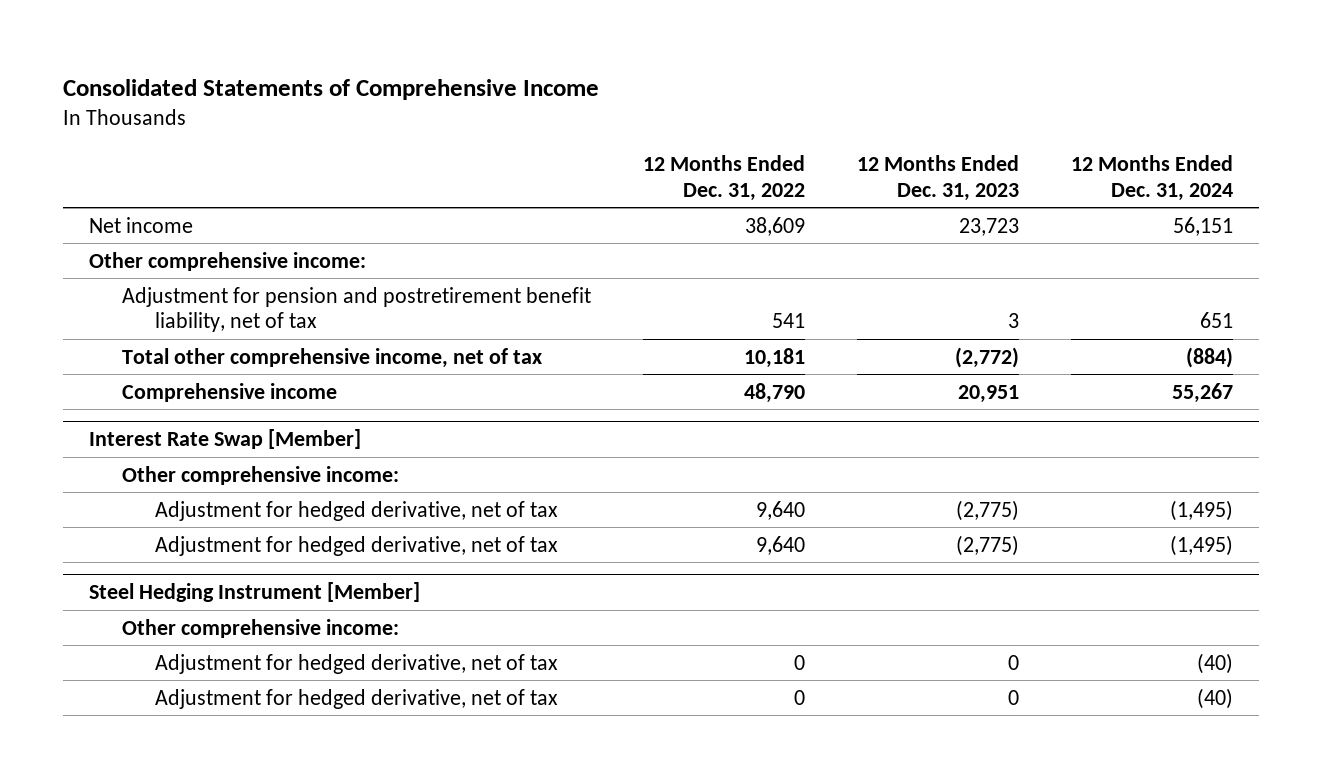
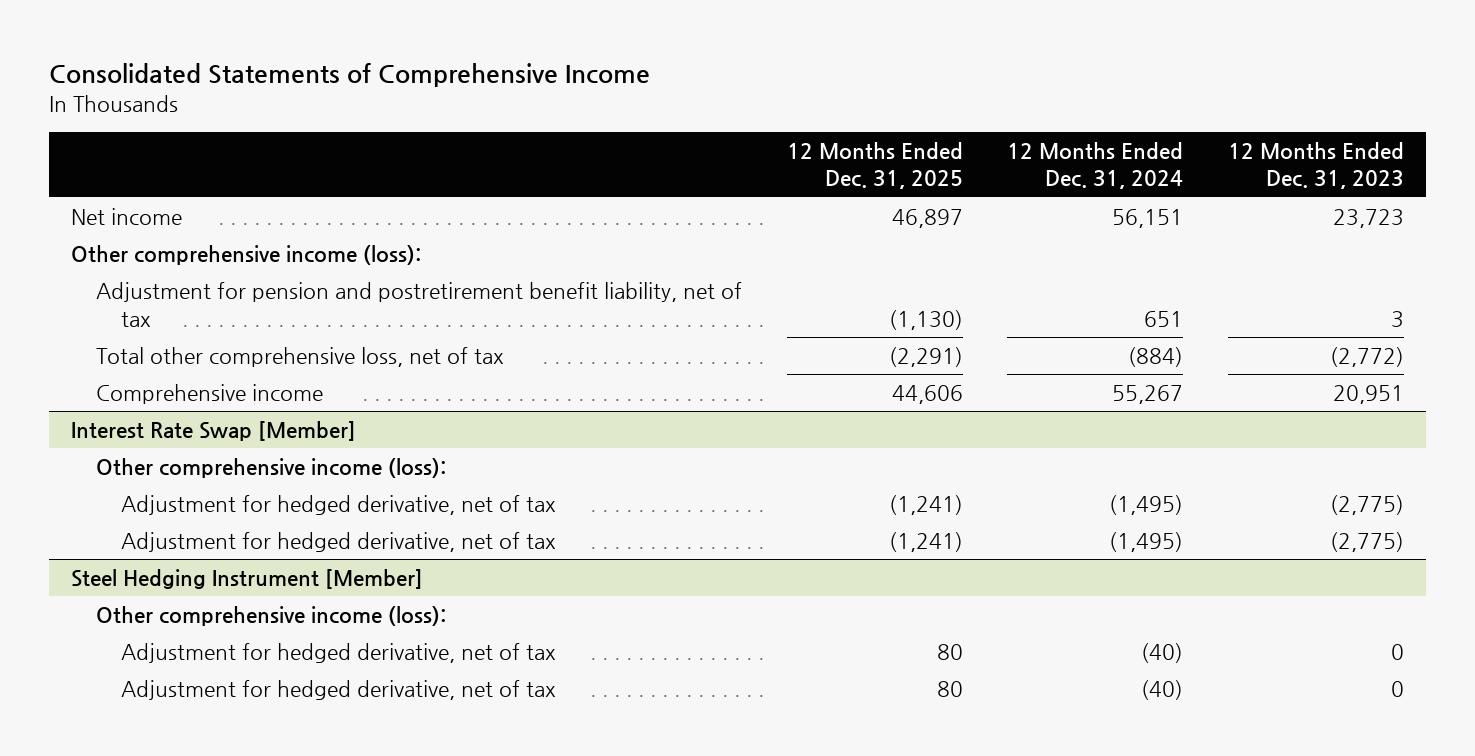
- | 12 Months Ended Dec. 31, 2022 | 12 Months Ended Dec. 31, 2023 | 12 Months Ended Dec. 31, 2024
+ | 12 Months Ended Dec. 31, 2025 | 12 Months Ended Dec. 31, 2024 | 12 Months Ended Dec. 31, 2023
- Other comprehensive income:
+ Other comprehensive income (loss):
- Total other comprehensive income, net of tax | 10,181 | (2,772) | (884)
+ Total other comprehensive loss, net of tax | (2,291) | (884) | (2,772)
@ Interest Rate Swap [Member]
- Other comprehensive income:
+ Other comprehensive income (loss):
@ Steel Hedging Instrument [Member]
- Other comprehensive income:
+ Other comprehensive income (loss):

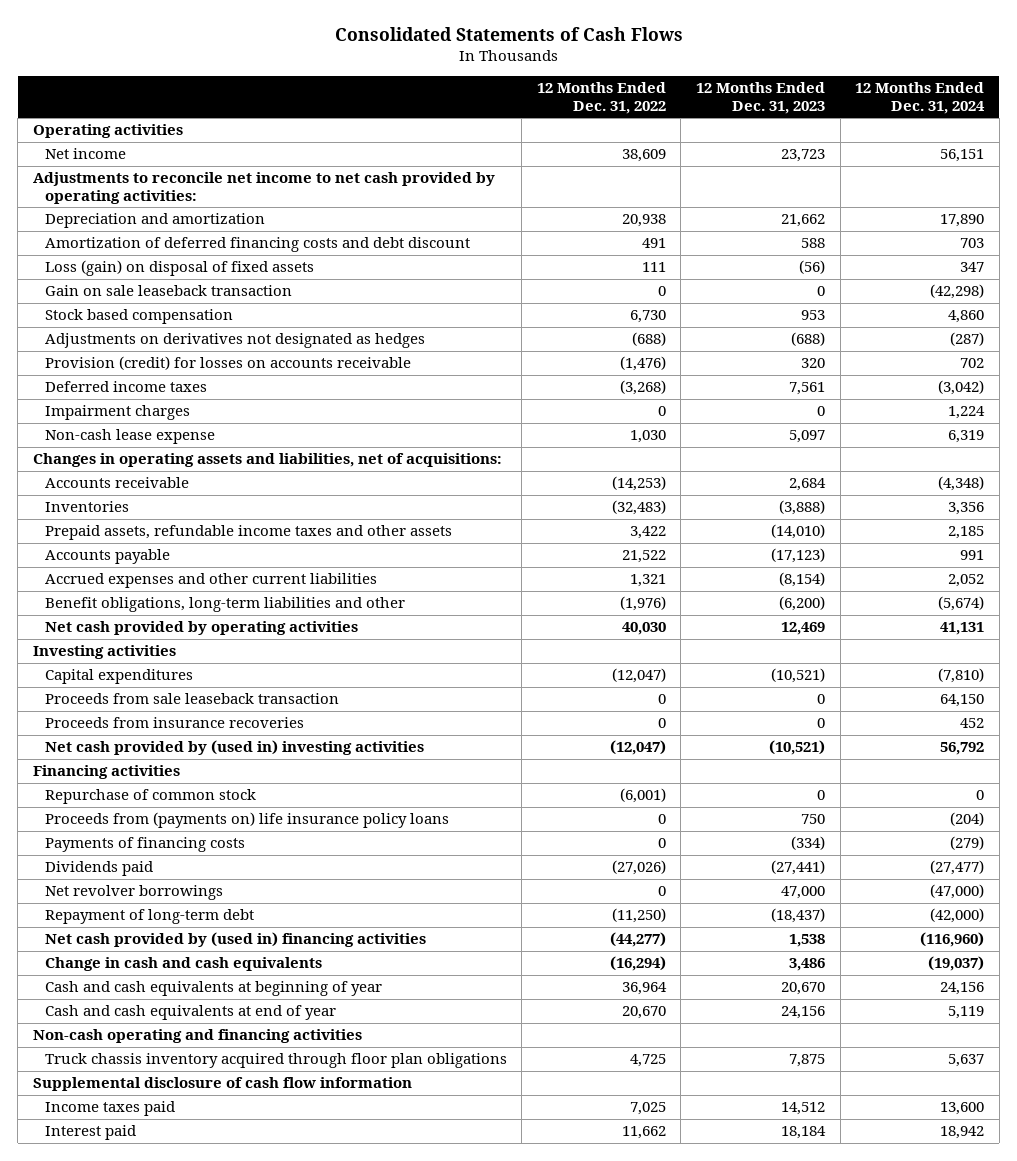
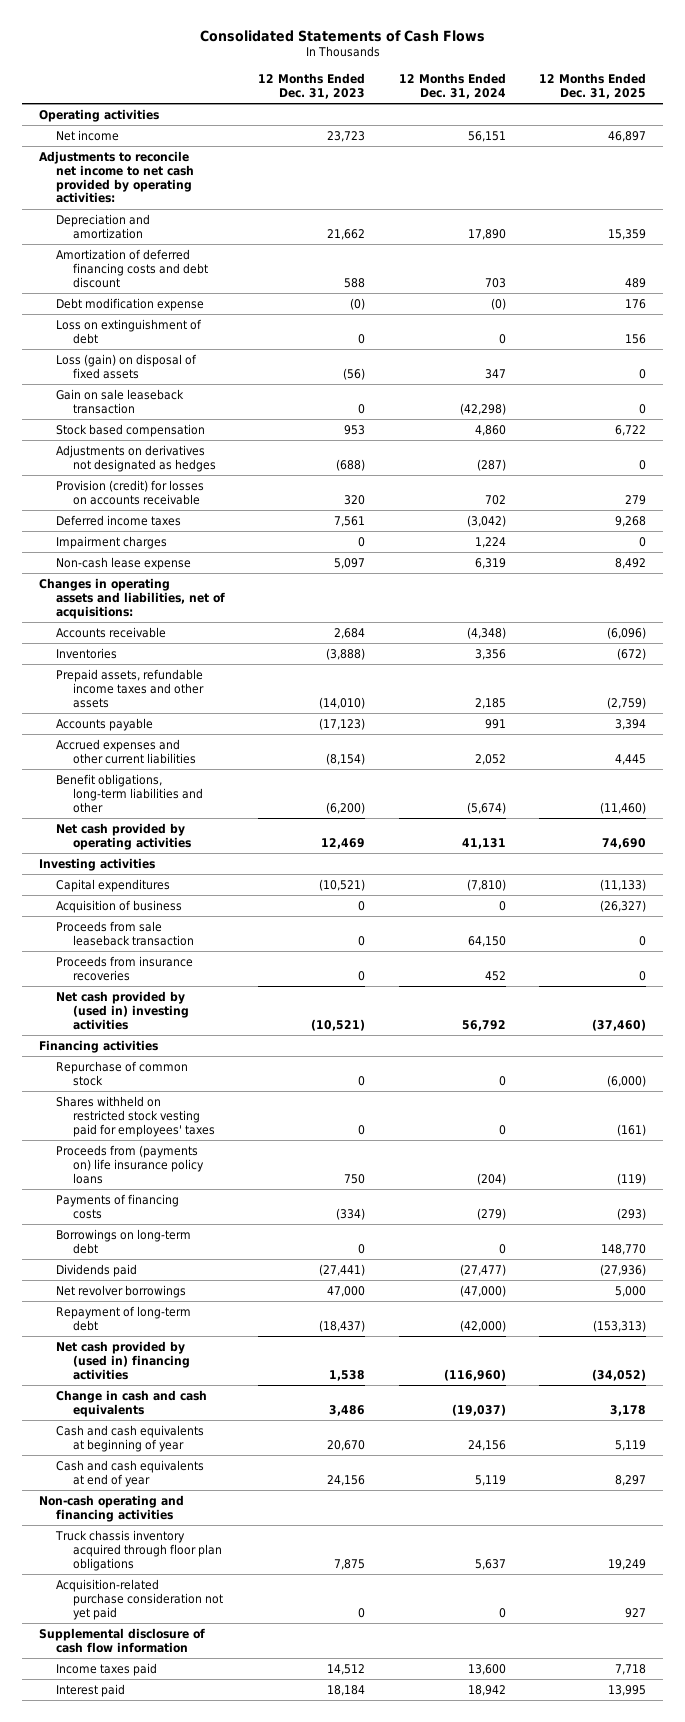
- | 12 Months Ended Dec. 31, 2022 | 12 Months Ended Dec. 31, 2023 | 12 Months Ended Dec. 31, 2024
+ | 12 Months Ended Dec. 31, 2023 | 12 Months Ended Dec. 31, 2024 | 12 Months Ended Dec. 31, 2025
+ Debt modification expense | (0) | (0) | 176
+ Loss on extinguishment of debt | 0 | 0 | 156
+ Acquisition of business | 0 | 0 | (26,327)
+ Shares withheld on restricted stock vesting paid for employees' taxes | 0 | 0 | (161)
+ Borrowings on long-term debt | 0 | 0 | 148,770
+ Acquisition-related purchase consideration not yet paid | 0 | 0 | 927

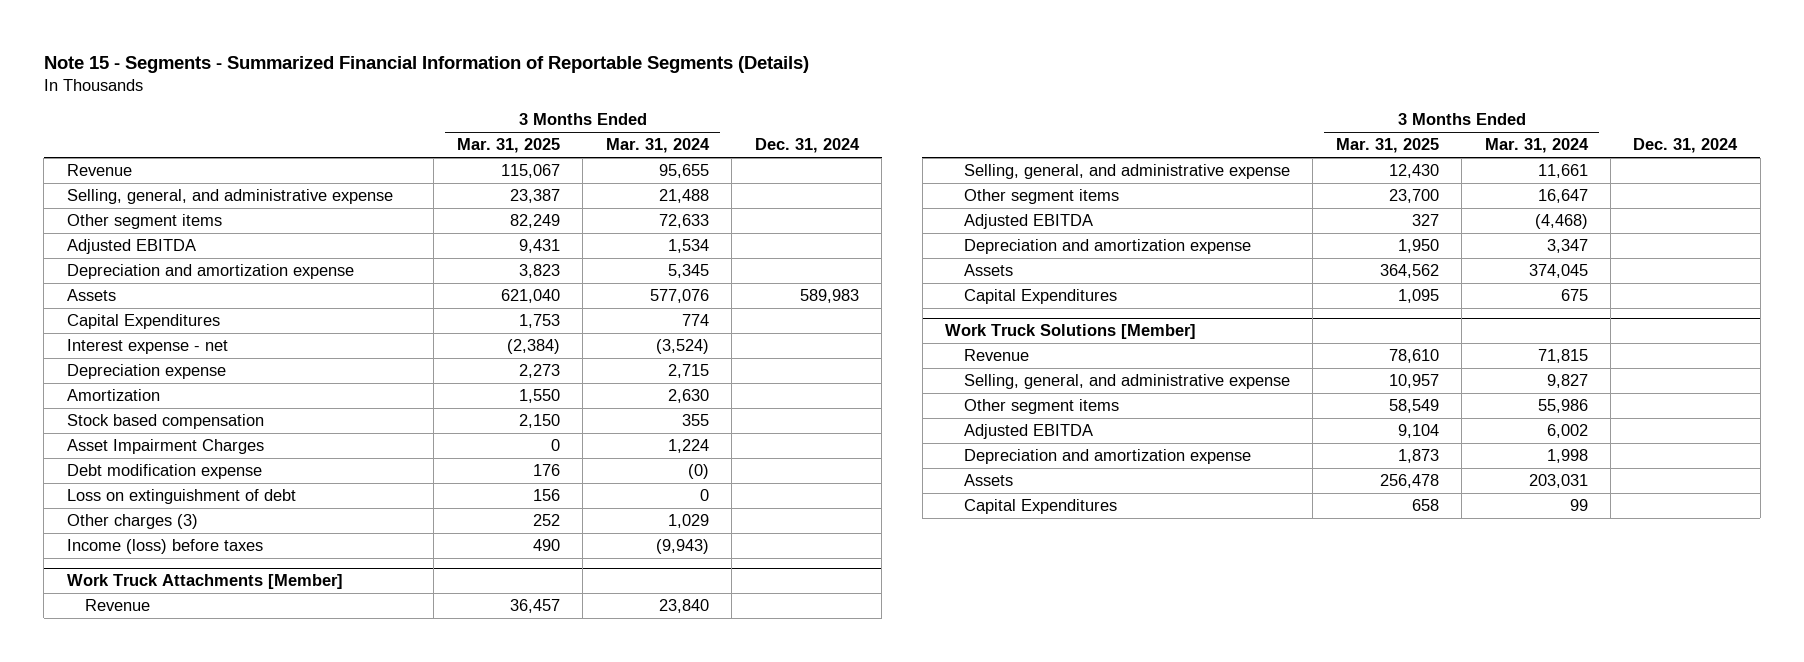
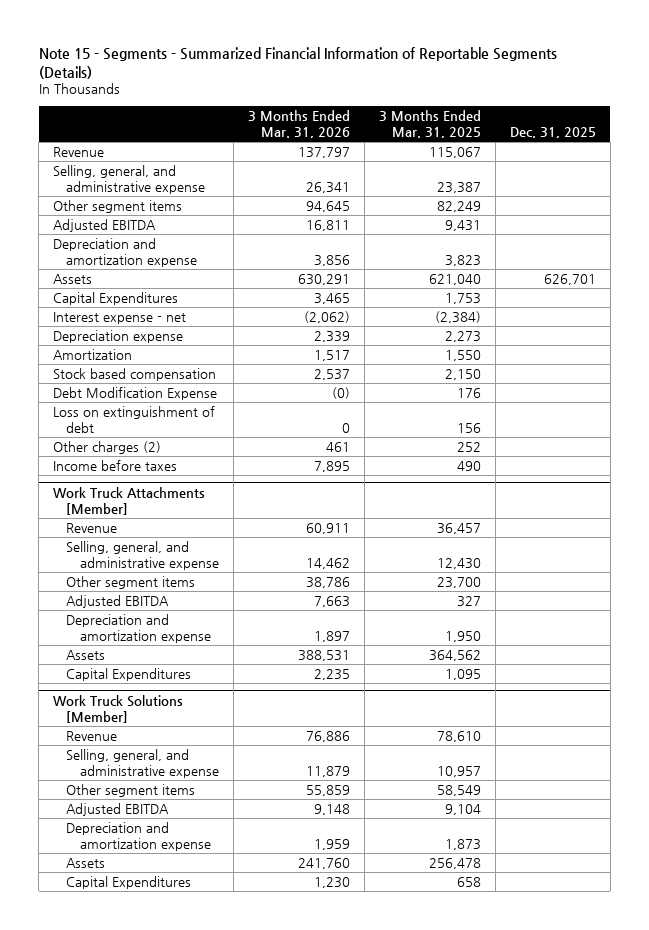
- | 3 Months Ended Mar. 31, 2025 | 3 Months Ended Mar. 31, 2024 | Dec. 31, 2024
+ | 3 Months Ended Mar. 31, 2026 | 3 Months Ended Mar. 31, 2025 | Dec. 31, 2025
- Asset Impairment Charges | 0 | 1,224 |
- Debt modification expense | 176 | (0) |
+ Debt Modification Expense | (0) | 176 |
- Other charges (3) | 252 | 1,029 |
- Income (loss) before taxes | 490 | (9,943) |
+ Other charges (2) | 461 | 252 |
+ Income before taxes | 7,895 | 490 |

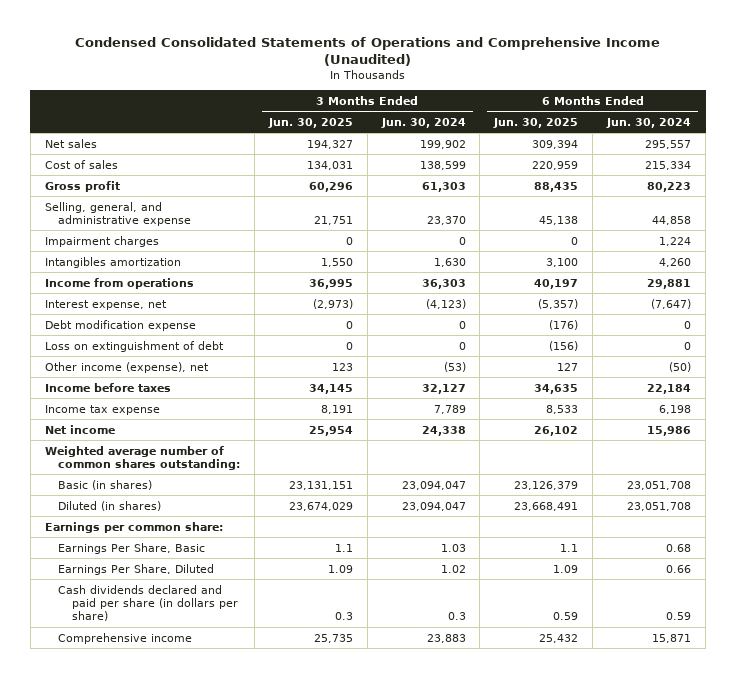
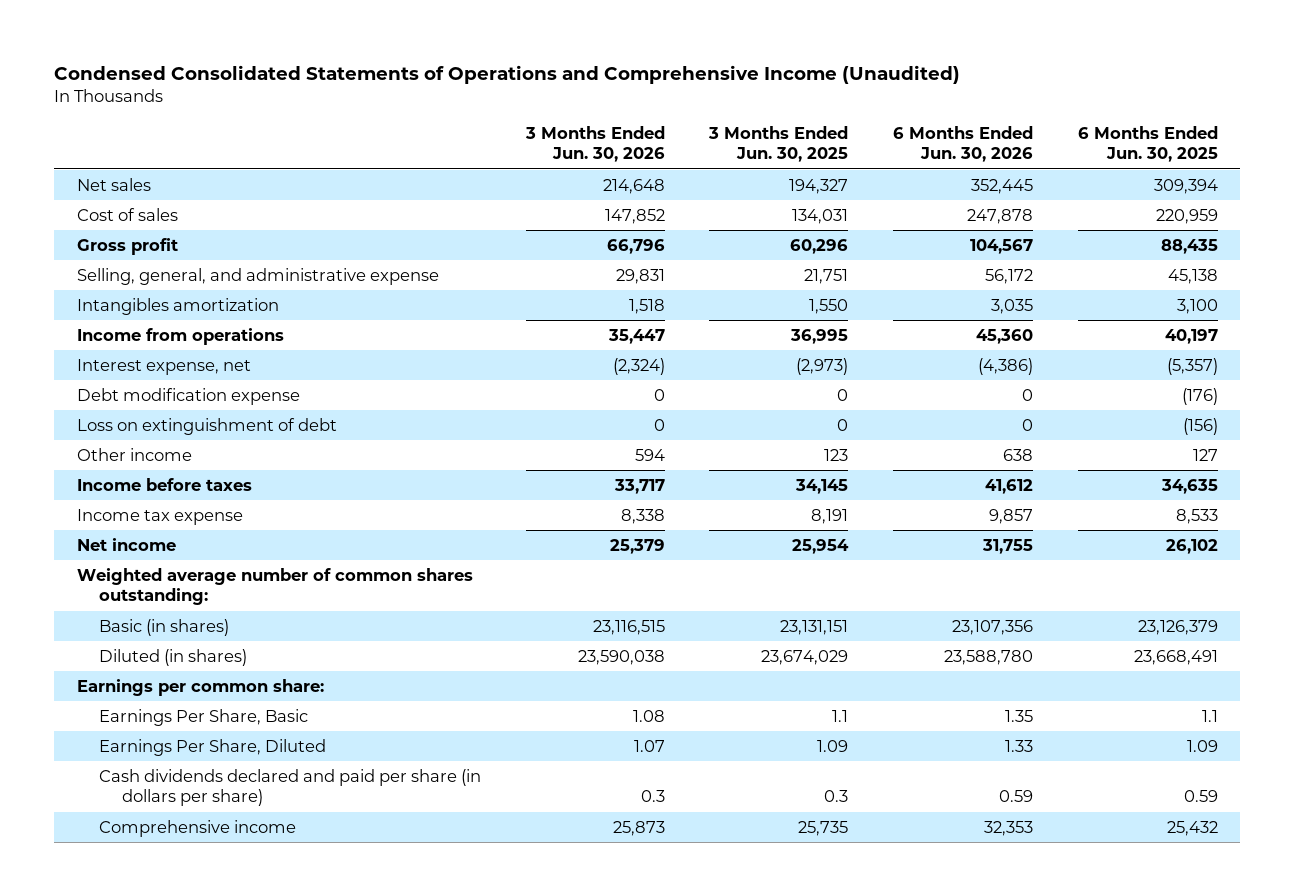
- | 3 Months Ended Jun. 30, 2025 | 3 Months Ended Jun. 30, 2024 | 6 Months Ended Jun. 30, 2025 | 6 Months Ended Jun. 30, 2024
+ | 3 Months Ended Jun. 30, 2026 | 3 Months Ended Jun. 30, 2025 | 6 Months Ended Jun. 30, 2026 | 6 Months Ended Jun. 30, 2025
- Impairment charges | 0 | 0 | 0 | 1,224
- Other income (expense), net | 123 | (53) | 127 | (50)
+ Other income | 594 | 123 | 638 | 127

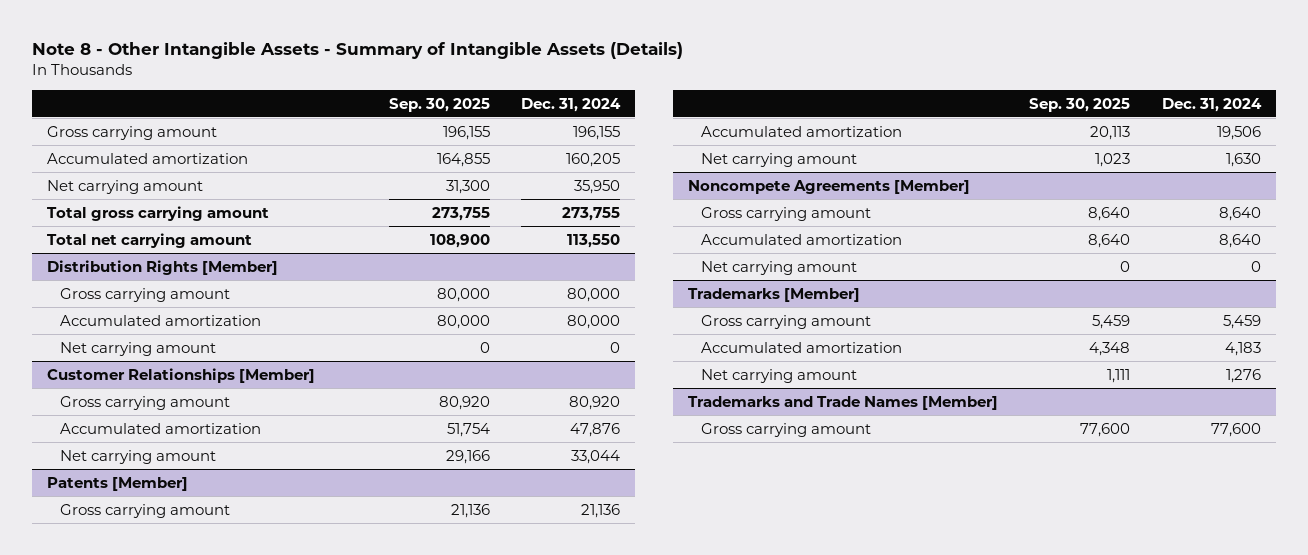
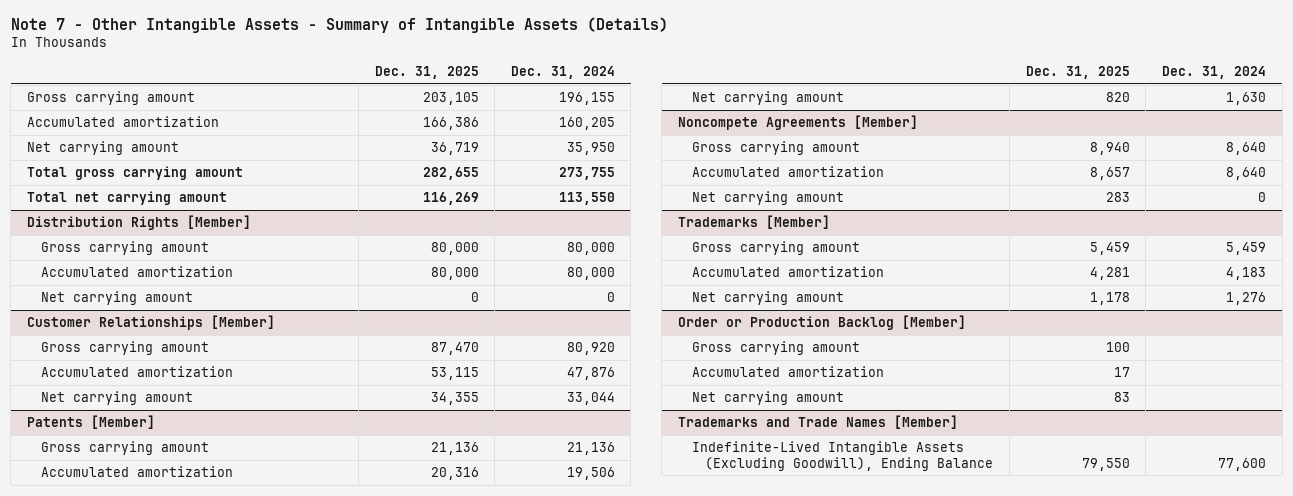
- Note 8 - Other Intangible Assets - Summary of Intangible Assets (Details)
+ Note 7 - Other Intangible Assets - Summary of Intangible Assets (Details)
- | Sep. 30, 2025 | Dec. 31, 2024
+ | Dec. 31, 2025 | Dec. 31, 2024
+ Order or Production Backlog [Member]
+ Gross carrying amount | 100 |
+ Accumulated amortization | 17 |
+ Net carrying amount | 83 |
@ Trademarks and Trade Names [Member]
- Gross carrying amount | 77,600 | 77,600
+ Indefinite-Lived Intangible Assets (Excluding Goodwill), Ending Balance | 79,550 | 77,600

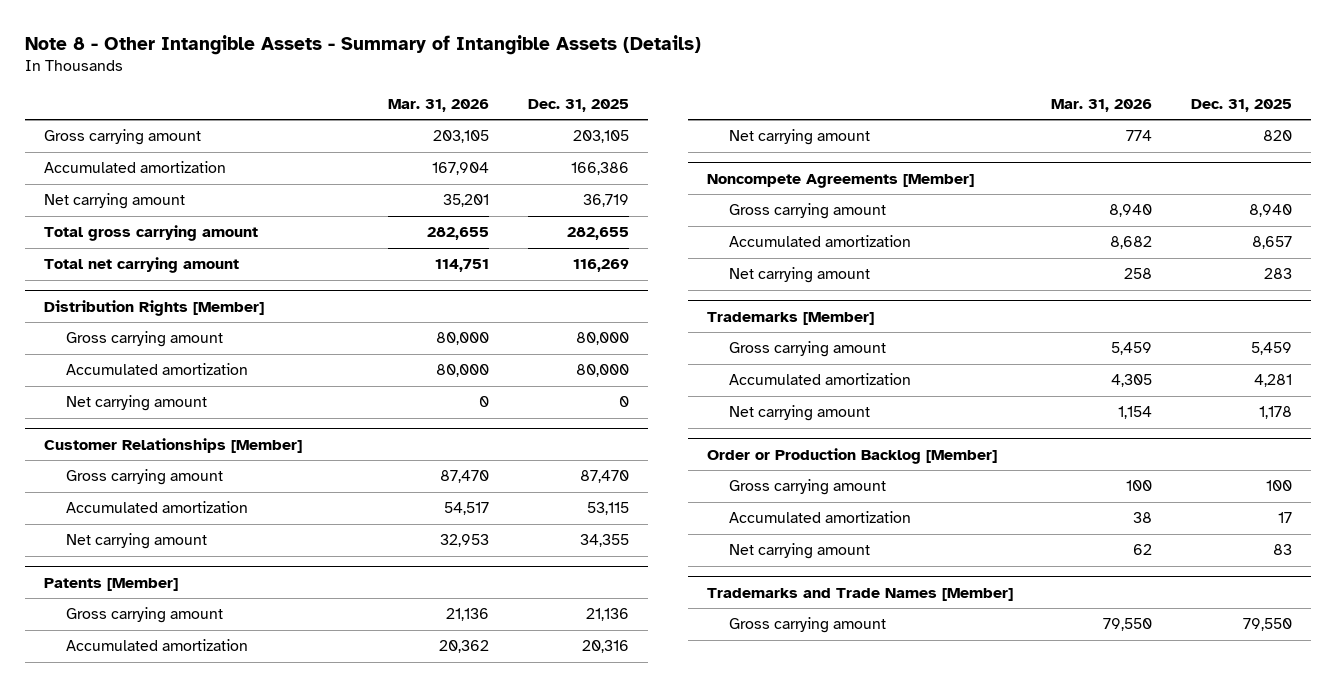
- Note 7 - Other Intangible Assets - Summary of Intangible Assets (Details)
+ Note 8 - Other Intangible Assets - Summary of Intangible Assets (Details)
- | Dec. 31, 2025 | Dec. 31, 2024
+ | Mar. 31, 2026 | Dec. 31, 2025
@ Trademarks and Trade Names [Member]
- Indefinite-Lived Intangible Assets (Excluding Goodwill), Ending Balance | 79,550 | 77,600
+ Gross carrying amount | 79,550 | 79,550

